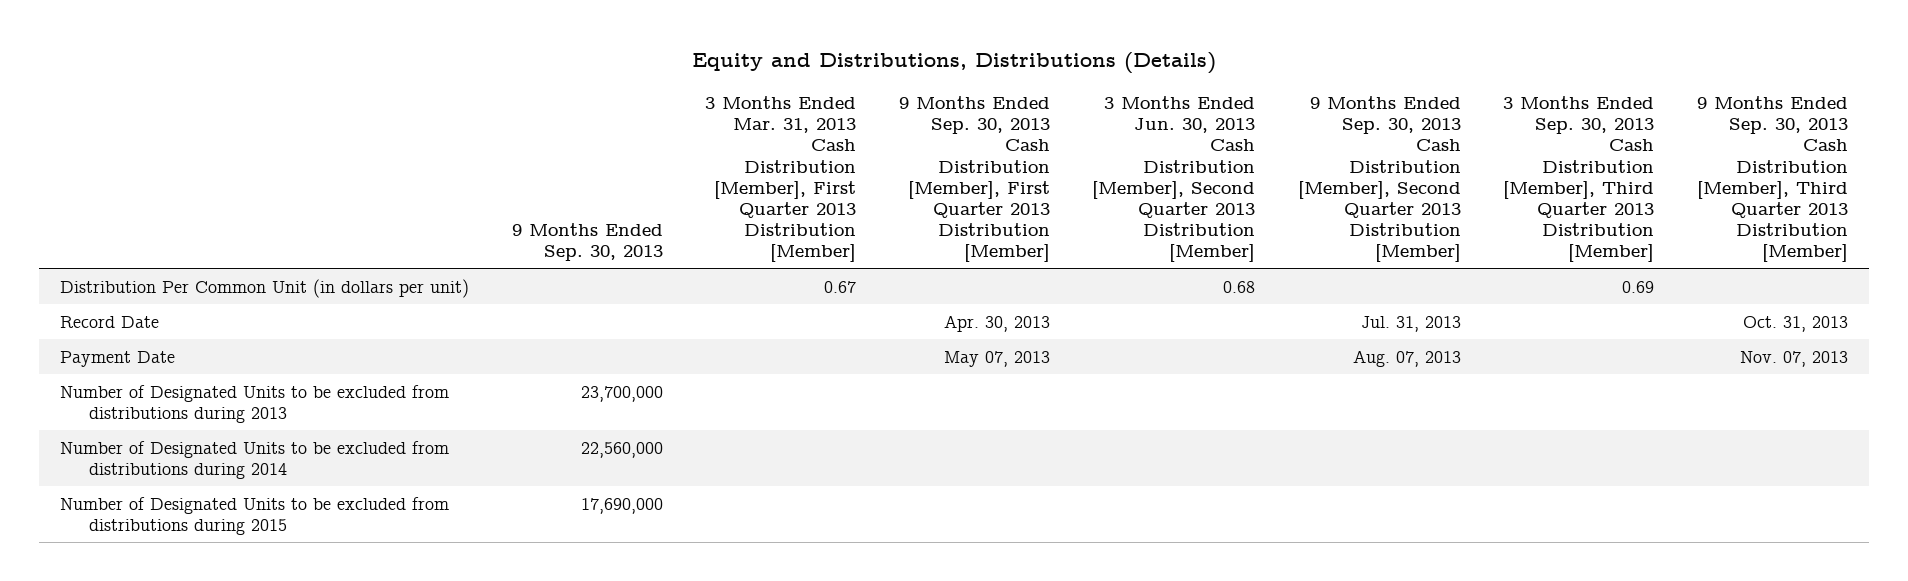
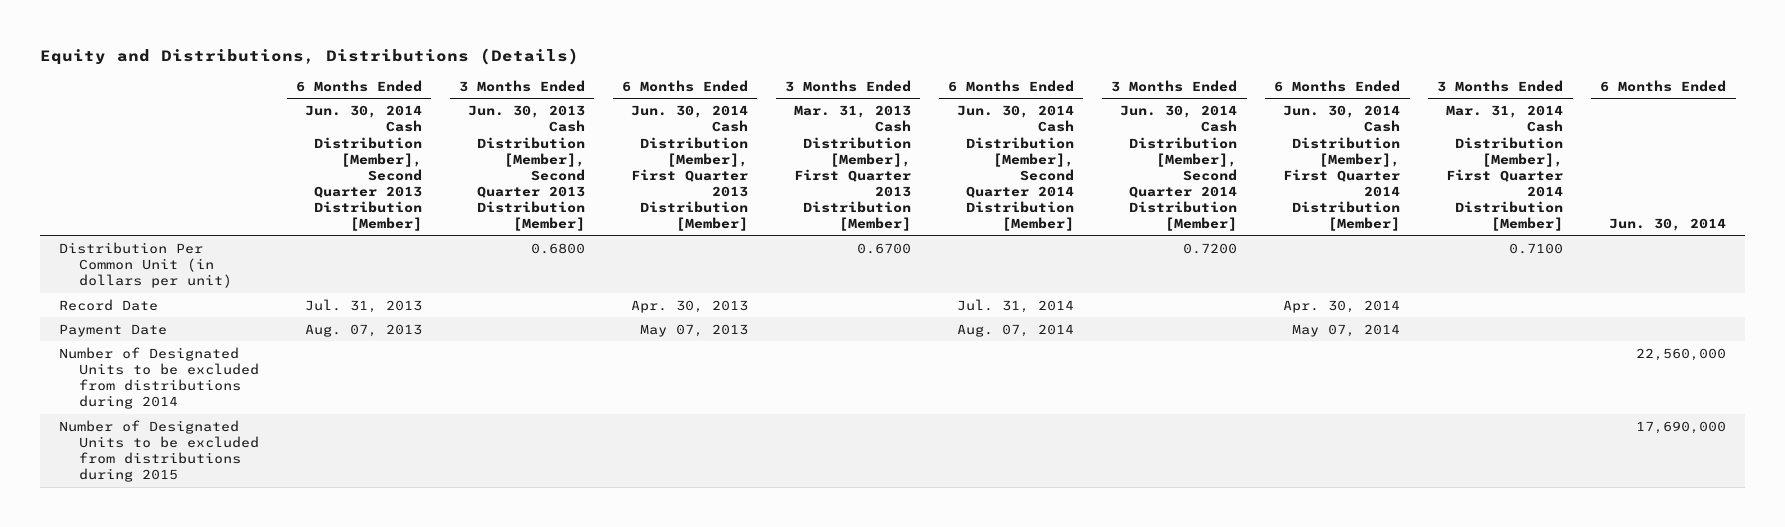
- | 9 Months Ended Sep. 30, 2013 | 3 Months Ended Mar. 31, 2013 Cash Distribution [Member], First Quarter 2013 Distribution [Member] | 9 Months Ended Sep. 30, 2013 Cash Distribution [Member], First Quarter 2013 Distribution [Member] | 3 Months Ended Jun. 30, 2013 Cash Distribution [Member], Second Quarter 2013 Distribution [Member] | 9 Months Ended Sep. 30, 2013 Cash Distribution [Member], Second Quarter 2013 Distribution [Member] | 3 Months Ended Sep. 30, 2013 Cash Distribution [Member], Third Quarter 2013 Distribution [Member] | 9 Months Ended Sep. 30, 2013 Cash Distribution [Member], Third Quarter 2013 Distribution [Member]
+ | 6 Months Ended Jun. 30, 2014 Cash Distribution [Member], Second Quarter 2013 Distribution [Member] | 3 Months Ended Jun. 30, 2013 Cash Distribution [Member], Second Quarter 2013 Distribution [Member] | 6 Months Ended Jun. 30, 2014 Cash Distribution [Member], First Quarter 2013 Distribution [Member] | 3 Months Ended Mar. 31, 2013 Cash Distribution [Member], First Quarter 2013 Distribution [Member] | 6 Months Ended Jun. 30, 2014 Cash Distribution [Member], Second Quarter 2014 Distribution [Member] | 3 Months Ended Jun. 30, 2014 Cash Distribution [Member], Second Quarter 2014 Distribution [Member] | 6 Months Ended Jun. 30, 2014 Cash Distribution [Member], First Quarter 2014 Distribution [Member] | 3 Months Ended Mar. 31, 2014 Cash Distribution [Member], First Quarter 2014 Distribution [Member] | 6 Months Ended Jun. 30, 2014
- Distribution Per Common Unit (in dollars per unit) | | 0.67 | | 0.68 | | 0.69 |
+ Distribution Per Common Unit (in dollars per unit) | | 0.6800 | | 0.6700 | | 0.7200 | | 0.7100 |
- Number of Designated Units to be excluded from distributions during 2013 | 23,700,000 | | | | | |

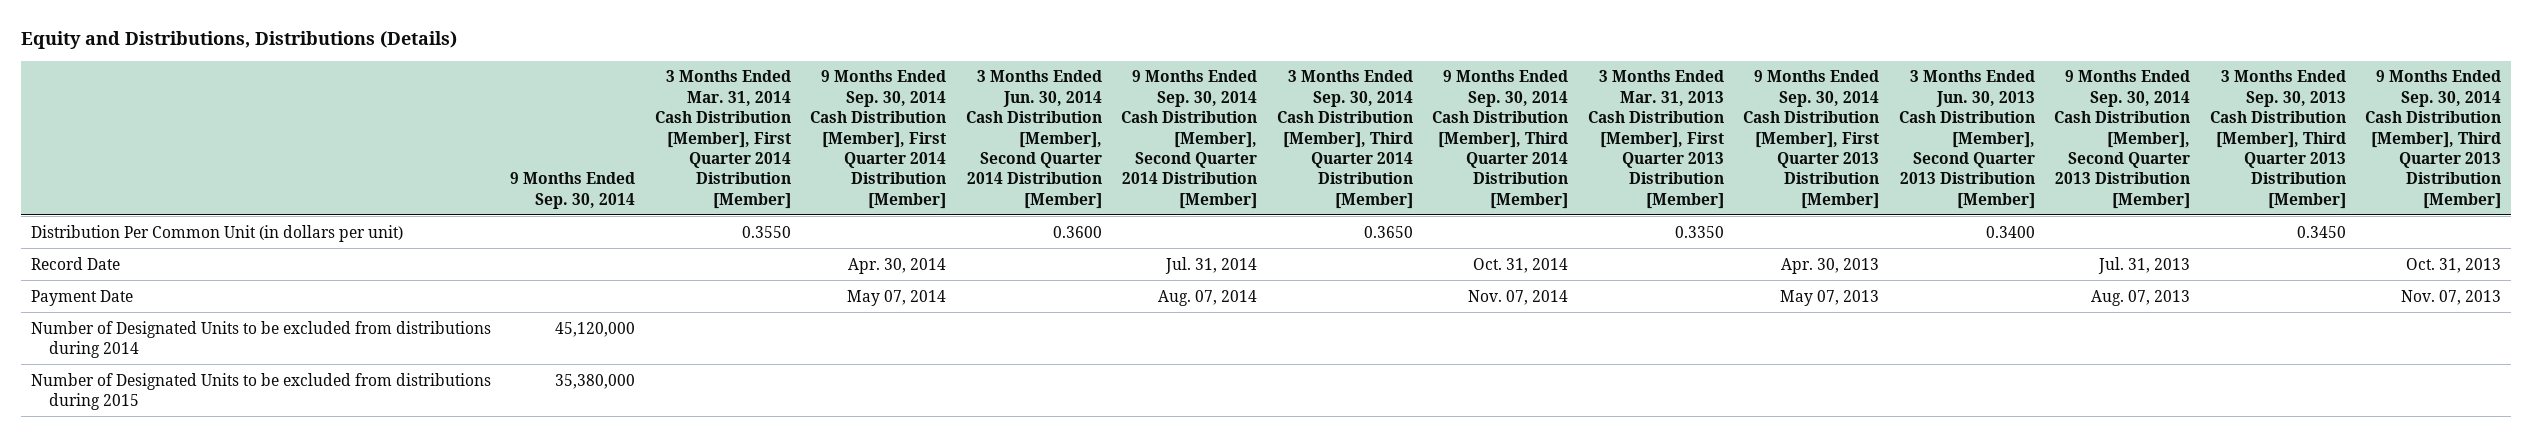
- | 6 Months Ended Jun. 30, 2014 Cash Distribution [Member], Second Quarter 2013 Distribution [Member] | 3 Months Ended Jun. 30, 2013 Cash Distribution [Member], Second Quarter 2013 Distribution [Member] | 6 Months Ended Jun. 30, 2014 Cash Distribution [Member], First Quarter 2013 Distribution [Member] | 3 Months Ended Mar. 31, 2013 Cash Distribution [Member], First Quarter 2013 Distribution [Member] | 6 Months Ended Jun. 30, 2014 Cash Distribution [Member], Second Quarter 2014 Distribution [Member] | 3 Months Ended Jun. 30, 2014 Cash Distribution [Member], Second Quarter 2014 Distribution [Member] | 6 Months Ended Jun. 30, 2014 Cash Distribution [Member], First Quarter 2014 Distribution [Member] | 3 Months Ended Mar. 31, 2014 Cash Distribution [Member], First Quarter 2014 Distribution [Member] | 6 Months Ended Jun. 30, 2014
+ | 9 Months Ended Sep. 30, 2014 | 3 Months Ended Mar. 31, 2014 Cash Distribution [Member], First Quarter 2014 Distribution [Member] | 9 Months Ended Sep. 30, 2014 Cash Distribution [Member], First Quarter 2014 Distribution [Member] | 3 Months Ended Jun. 30, 2014 Cash Distribution [Member], Second Quarter 2014 Distribution [Member] | 9 Months Ended Sep. 30, 2014 Cash Distribution [Member], Second Quarter 2014 Distribution [Member] | 3 Months Ended Sep. 30, 2014 Cash Distribution [Member], Third Quarter 2014 Distribution [Member] | 9 Months Ended Sep. 30, 2014 Cash Distribution [Member], Third Quarter 2014 Distribution [Member] | 3 Months Ended Mar. 31, 2013 Cash Distribution [Member], First Quarter 2013 Distribution [Member] | 9 Months Ended Sep. 30, 2014 Cash Distribution [Member], First Quarter 2013 Distribution [Member] | 3 Months Ended Jun. 30, 2013 Cash Distribution [Member], Second Quarter 2013 Distribution [Member] | 9 Months Ended Sep. 30, 2014 Cash Distribution [Member], Second Quarter 2013 Distribution [Member] | 3 Months Ended Sep. 30, 2013 Cash Distribution [Member], Third Quarter 2013 Distribution [Member] | 9 Months Ended Sep. 30, 2014 Cash Distribution [Member], Third Quarter 2013 Distribution [Member]
- Distribution Per Common Unit (in dollars per unit) | | 0.6800 | | 0.6700 | | 0.7200 | | 0.7100 |
+ Distribution Per Common Unit (in dollars per unit) | | 0.3550 | | 0.3600 | | 0.3650 | | 0.3350 | | 0.3400 | | 0.3450 |

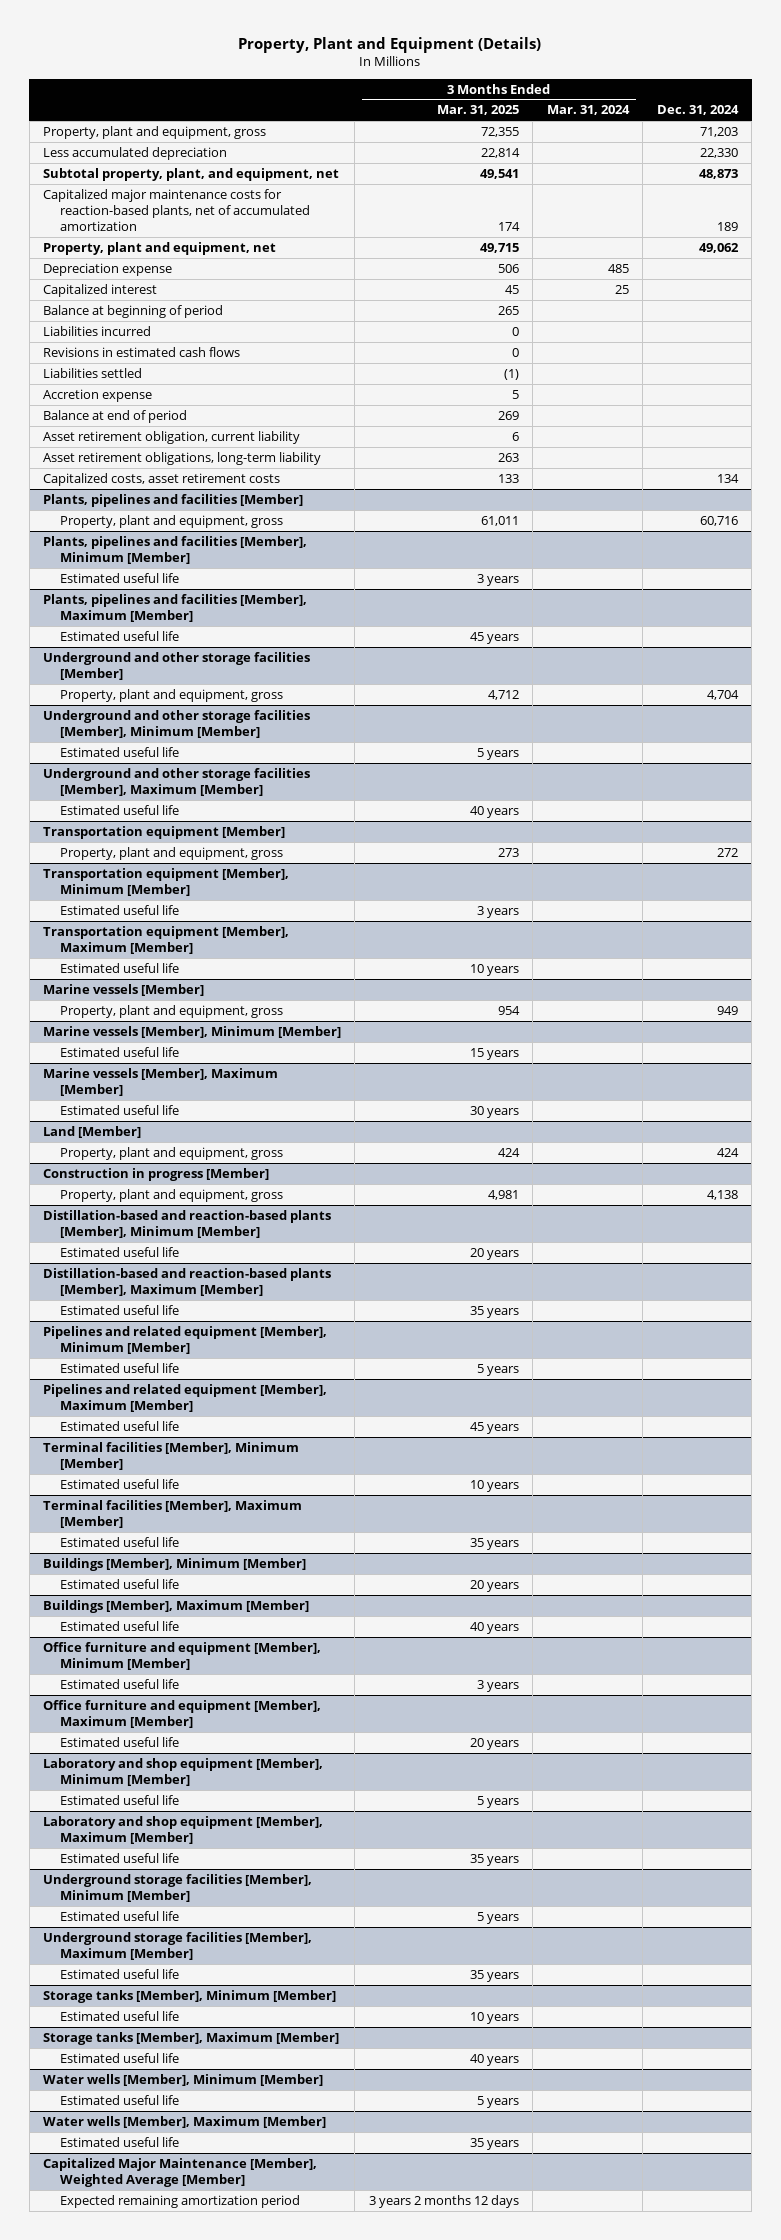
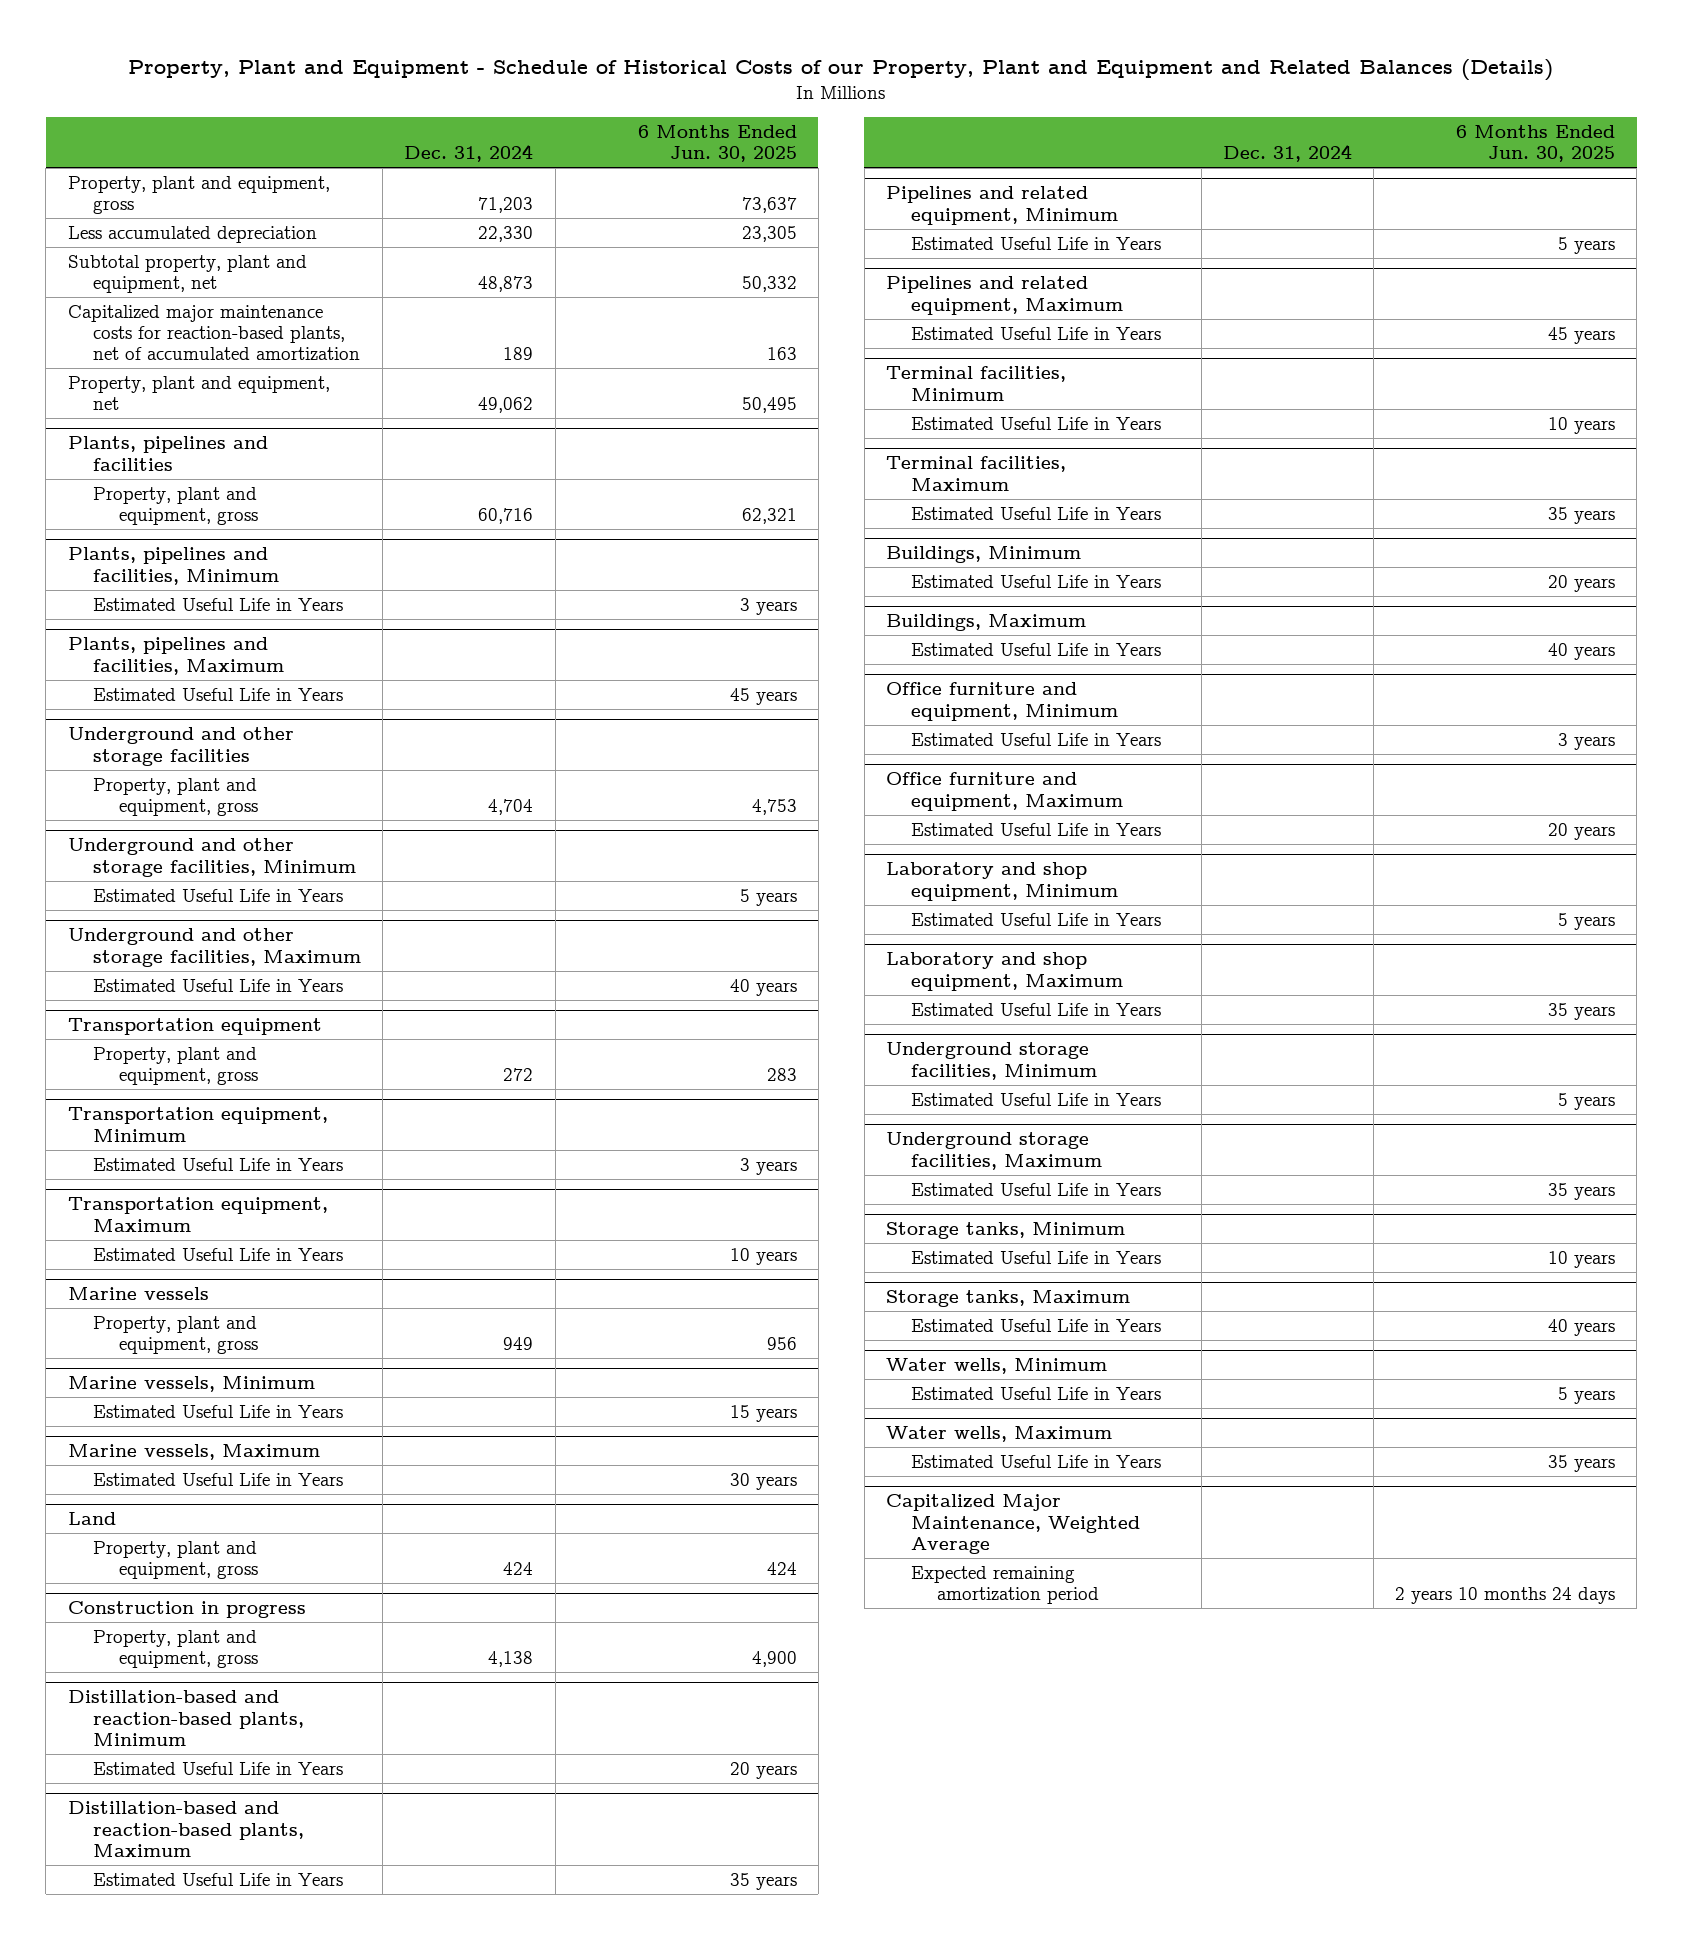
- Property, Plant and Equipment (Details)
+ Property, Plant and Equipment - Schedule of Historical Costs of our Property, Plant and Equipment and Related Balances (Details)
- | 3 Months Ended Mar. 31, 2025 | 3 Months Ended Mar. 31, 2024 | Dec. 31, 2024
+ | Dec. 31, 2024 | 6 Months Ended Jun. 30, 2025
- Subtotal property, plant, and equipment, net | 49,541 | | 48,873
+ Subtotal property, plant and equipment, net | 48,873 | 50,332
- Depreciation expense | 506 | 485 |
- Capitalized interest | 45 | 25 |
- Balance at beginning of period | 265 | |
- Liabilities incurred | 0 | |
- Revisions in estimated cash flows | 0 | |
- Liabilities settled | (1) | |
- Accretion expense | 5 | |
- Balance at end of period | 269 | |
- Asset retirement obligation, current liability | 6 | |
- Asset retirement obligations, long-term liability | 263 | |
- Capitalized costs, asset retirement costs | 133 | | 134
- Plants, pipelines and facilities [Member]
+ Plants, pipelines and facilities
- Plants, pipelines and facilities [Member], Minimum [Member]
- Estimated useful life | 3 years | |
- Plants, pipelines and facilities [Member], Maximum [Member]
- Estimated useful life | 45 years | |
- Underground and other storage facilities [Member]
+ Plants, pipelines and facilities, Minimum
+ Estimated Useful Life in Years | | 3 years
+ Plants, pipelines and facilities, Maximum
+ Estimated Useful Life in Years | | 45 years
+ Underground and other storage facilities
- Underground and other storage facilities [Member], Minimum [Member]
- Estimated useful life | 5 years | |
- Underground and other storage facilities [Member], Maximum [Member]
- Estimated useful life | 40 years | |
- Transportation equipment [Member]
+ Underground and other storage facilities, Minimum
+ Estimated Useful Life in Years | | 5 years
+ Underground and other storage facilities, Maximum
+ Estimated Useful Life in Years | | 40 years
+ Transportation equipment
- Transportation equipment [Member], Minimum [Member]
- Estimated useful life | 3 years | |
- Transportation equipment [Member], Maximum [Member]
- Estimated useful life | 10 years | |
- Marine vessels [Member]
+ Transportation equipment, Minimum
+ Estimated Useful Life in Years | | 3 years
+ Transportation equipment, Maximum
+ Estimated Useful Life in Years | | 10 years
+ Marine vessels
- Marine vessels [Member], Minimum [Member]
- Estimated useful life | 15 years | |
- Marine vessels [Member], Maximum [Member]
- Estimated useful life | 30 years | |
- Land [Member]
+ Marine vessels, Minimum
+ Estimated Useful Life in Years | | 15 years
+ Marine vessels, Maximum
+ Estimated Useful Life in Years | | 30 years
+ Land
- Construction in progress [Member]
+ Construction in progress
- Distillation-based and reaction-based plants [Member], Minimum [Member]
- Estimated useful life | 20 years | |
- Distillation-based and reaction-based plants [Member], Maximum [Member]
- Estimated useful life | 35 years | |
- Pipelines and related equipment [Member], Minimum [Member]
- Estimated useful life | 5 years | |
- Pipelines and related equipment [Member], Maximum [Member]
- Estimated useful life | 45 years | |
- Terminal facilities [Member], Minimum [Member]
- Estimated useful life | 10 years | |
- Terminal facilities [Member], Maximum [Member]
- Estimated useful life | 35 years | |
- Buildings [Member], Minimum [Member]
- Estimated useful life | 20 years | |
- Buildings [Member], Maximum [Member]
- Estimated useful life | 40 years | |
- Office furniture and equipment [Member], Minimum [Member]
- Estimated useful life | 3 years | |
- Office furniture and equipment [Member], Maximum [Member]
- Estimated useful life | 20 years | |
- Laboratory and shop equipment [Member], Minimum [Member]
- Estimated useful life | 5 years | |
- Laboratory and shop equipment [Member], Maximum [Member]
- Estimated useful life | 35 years | |
- Underground storage facilities [Member], Minimum [Member]
- Estimated useful life | 5 years | |
- Underground storage facilities [Member], Maximum [Member]
- Estimated useful life | 35 years | |
- Storage tanks [Member], Minimum [Member]
- Estimated useful life | 10 years | |
- Storage tanks [Member], Maximum [Member]
- Estimated useful life | 40 years | |
- Water wells [Member], Minimum [Member]
- Estimated useful life | 5 years | |
- Water wells [Member], Maximum [Member]
- Estimated useful life | 35 years | |
- Capitalized Major Maintenance [Member], Weighted Average [Member]
+ Distillation-based and reaction-based plants, Minimum
+ Estimated Useful Life in Years | | 20 years
+ Distillation-based and reaction-based plants, Maximum
+ Estimated Useful Life in Years | | 35 years
+ Pipelines and related equipment, Minimum
+ Estimated Useful Life in Years | | 5 years
+ Pipelines and related equipment, Maximum
+ Estimated Useful Life in Years | | 45 years
+ Terminal facilities, Minimum
+ Estimated Useful Life in Years | | 10 years
+ Terminal facilities, Maximum
+ Estimated Useful Life in Years | | 35 years
+ Buildings, Minimum
+ Estimated Useful Life in Years | | 20 years
+ Buildings, Maximum
+ Estimated Useful Life in Years | | 40 years
+ Office furniture and equipment, Minimum
+ Estimated Useful Life in Years | | 3 years
+ Office furniture and equipment, Maximum
+ Estimated Useful Life in Years | | 20 years
+ Laboratory and shop equipment, Minimum
+ Estimated Useful Life in Years | | 5 years
+ Laboratory and shop equipment, Maximum
+ Estimated Useful Life in Years | | 35 years
+ Underground storage facilities, Minimum
+ Estimated Useful Life in Years | | 5 years
+ Underground storage facilities, Maximum
+ Estimated Useful Life in Years | | 35 years
+ Storage tanks, Minimum
+ Estimated Useful Life in Years | | 10 years
+ Storage tanks, Maximum
+ Estimated Useful Life in Years | | 40 years
+ Water wells, Minimum
+ Estimated Useful Life in Years | | 5 years
+ Water wells, Maximum
+ Estimated Useful Life in Years | | 35 years
+ Capitalized Major Maintenance, Weighted Average

